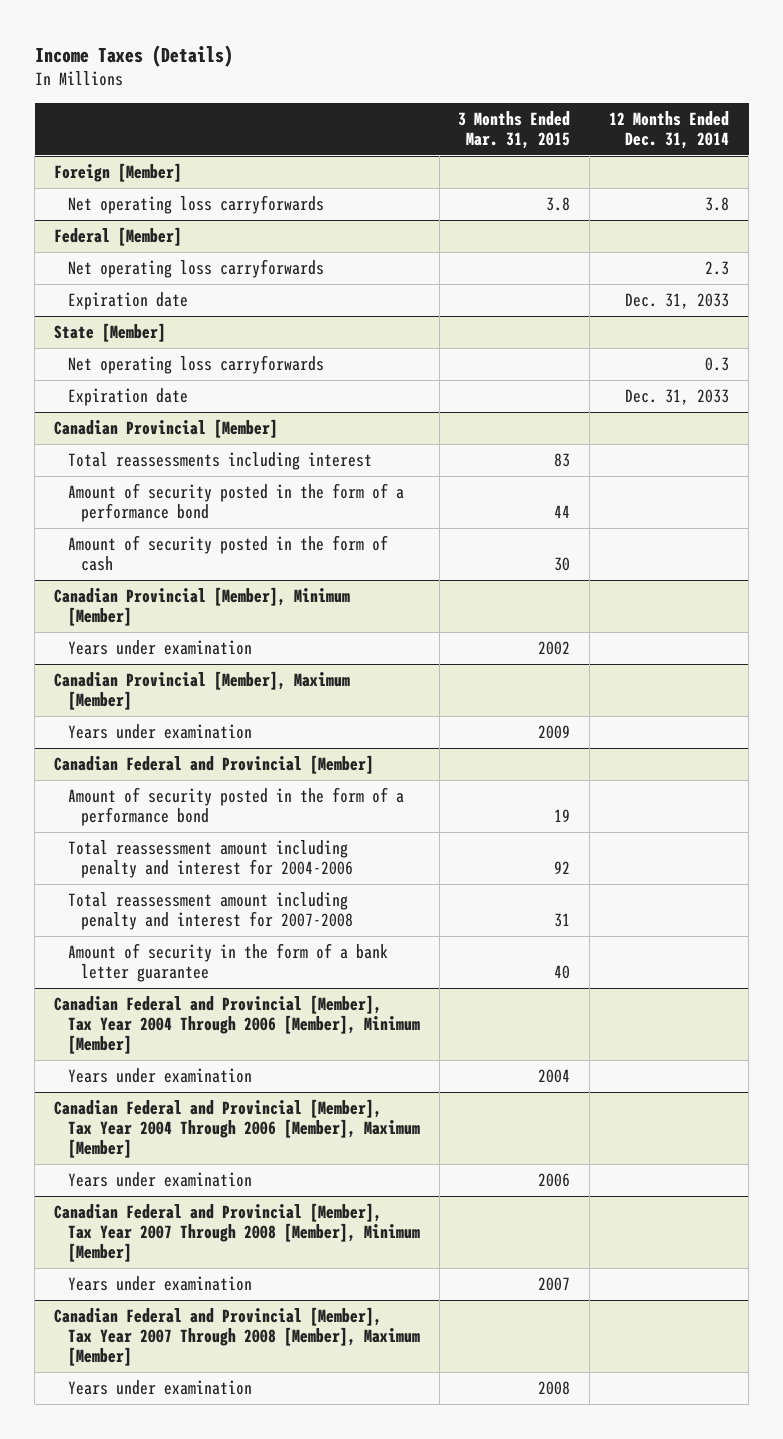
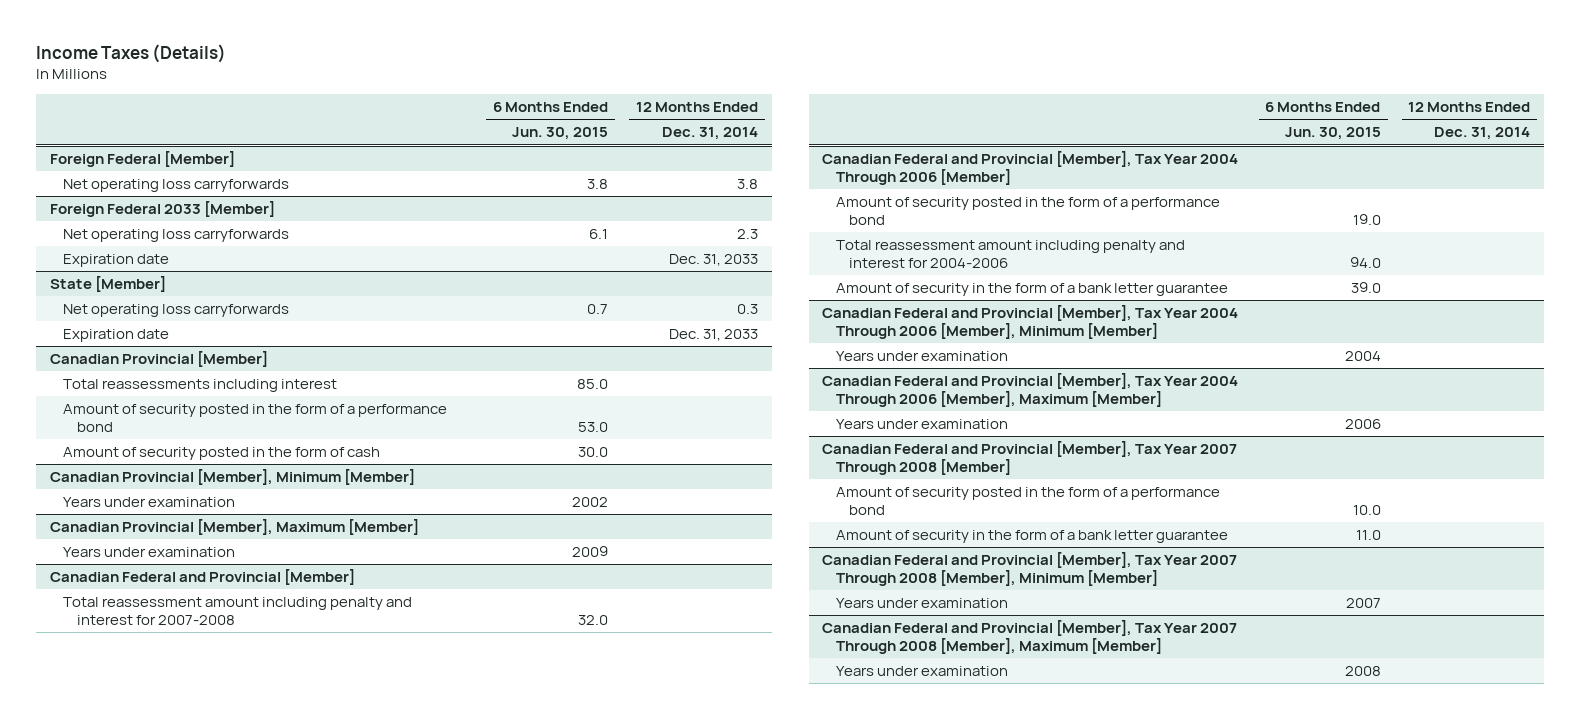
- | 3 Months Ended Mar. 31, 2015 | 12 Months Ended Dec. 31, 2014
+ | 6 Months Ended Jun. 30, 2015 | 12 Months Ended Dec. 31, 2014
- Foreign [Member]
+ Foreign Federal [Member]
- Federal [Member]
+ Foreign Federal 2033 [Member]
@ Canadian Federal and Provincial [Member]
- Amount of security posted in the form of a performance bond | 19 |
- Total reassessment amount including penalty and interest for 2004-2006 | 92 |
- Amount of security in the form of a bank letter guarantee | 40 |
+ Canadian Federal and Provincial [Member], Tax Year 2004 Through 2006 [Member]
+ Amount of security posted in the form of a performance bond | 19.0 |
+ Total reassessment amount including penalty and interest for 2004-2006 | 94.0 |
+ Amount of security in the form of a bank letter guarantee | 39.0 |
+ Canadian Federal and Provincial [Member], Tax Year 2007 Through 2008 [Member]
+ Amount of security posted in the form of a performance bond | 10.0 |
+ Amount of security in the form of a bank letter guarantee | 11.0 |

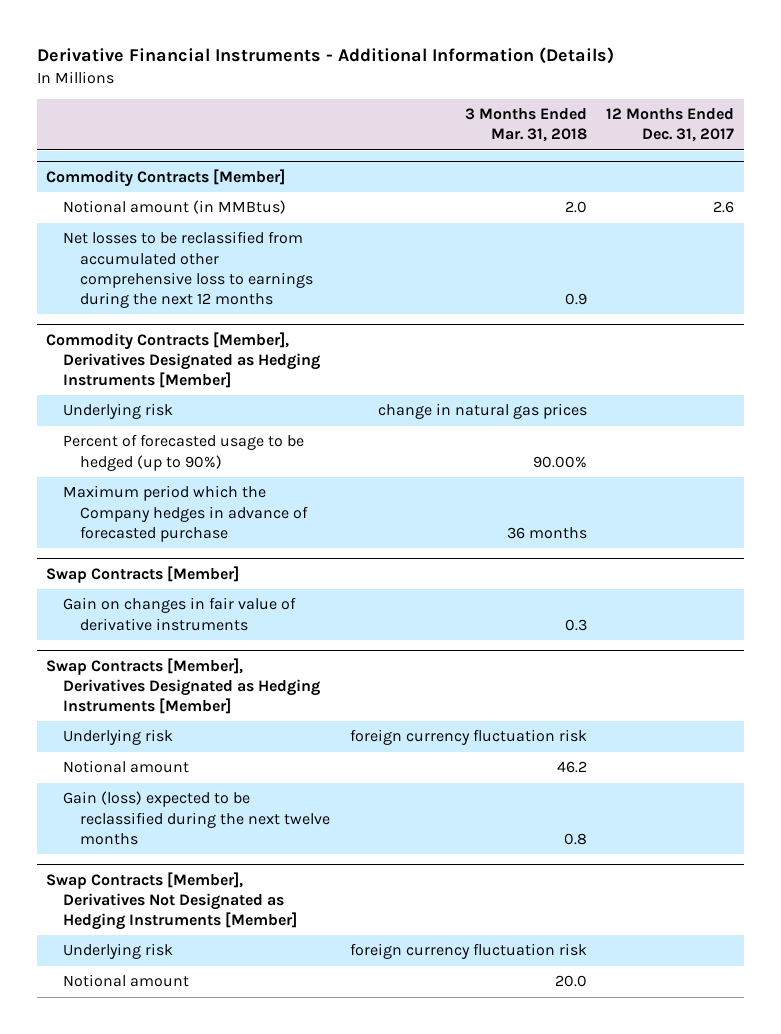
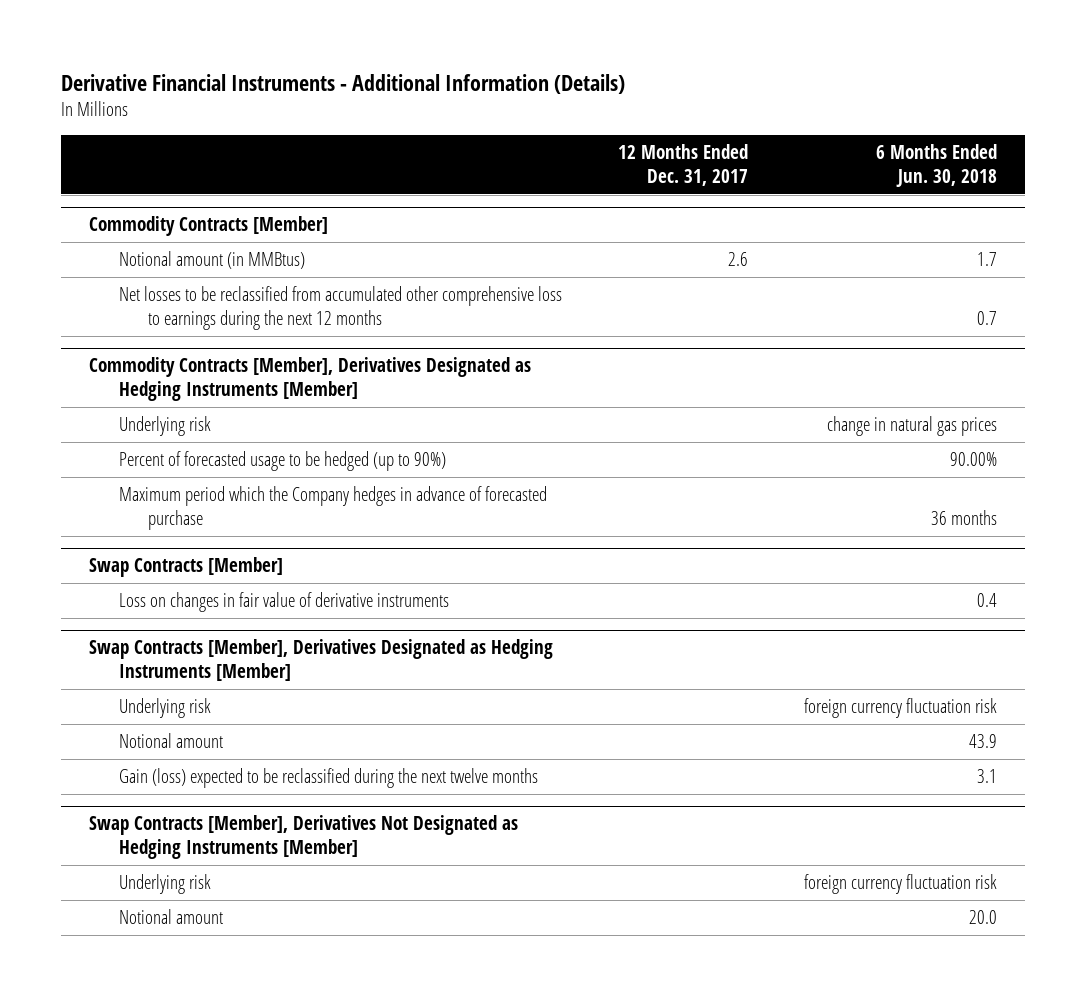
- | 3 Months Ended Mar. 31, 2018 | 12 Months Ended Dec. 31, 2017
+ | 12 Months Ended Dec. 31, 2017 | 6 Months Ended Jun. 30, 2018
@ Swap Contracts [Member]
- Gain on changes in fair value of derivative instruments | 0.3 |
+ Loss on changes in fair value of derivative instruments | | 0.4

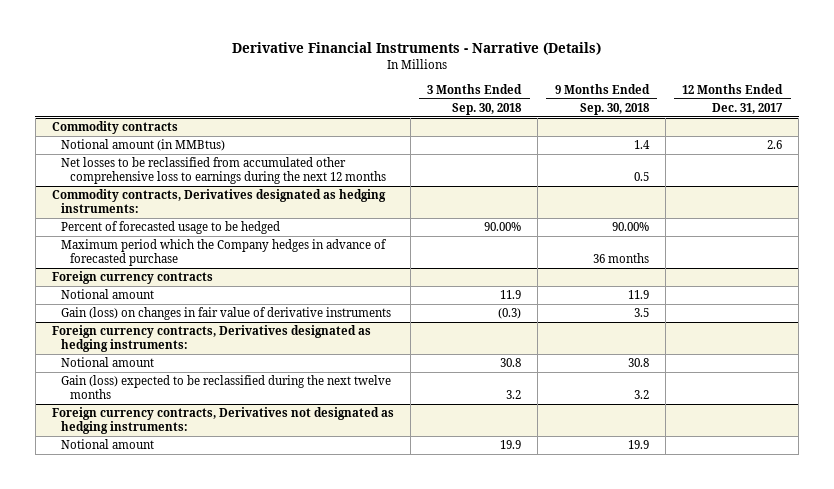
- Derivative Financial Instruments - Additional Information (Details)
+ Derivative Financial Instruments - Narrative (Details)
- | 12 Months Ended Dec. 31, 2017 | 6 Months Ended Jun. 30, 2018
+ | 3 Months Ended Sep. 30, 2018 | 9 Months Ended Sep. 30, 2018 | 12 Months Ended Dec. 31, 2017
- Commodity Contracts [Member]
+ Commodity contracts
- Commodity Contracts [Member], Derivatives Designated as Hedging Instruments [Member]
- Underlying risk | | change in natural gas prices
- Percent of forecasted usage to be hedged (up to 90%) | | 90.00%
+ Commodity contracts, Derivatives designated as hedging instruments:
+ Percent of forecasted usage to be hedged | 90.00% | 90.00% |
- Swap Contracts [Member]
- Loss on changes in fair value of derivative instruments | | 0.4
- Swap Contracts [Member], Derivatives Designated as Hedging Instruments [Member]
- Underlying risk | | foreign currency fluctuation risk
+ Foreign currency contracts
+ Notional amount | 11.9 | 11.9 |
+ Gain (loss) on changes in fair value of derivative instruments | (0.3) | 3.5 |
+ Foreign currency contracts, Derivatives designated as hedging instruments:
- Swap Contracts [Member], Derivatives Not Designated as Hedging Instruments [Member]
- Underlying risk | | foreign currency fluctuation risk
+ Foreign currency contracts, Derivatives not designated as hedging instruments:

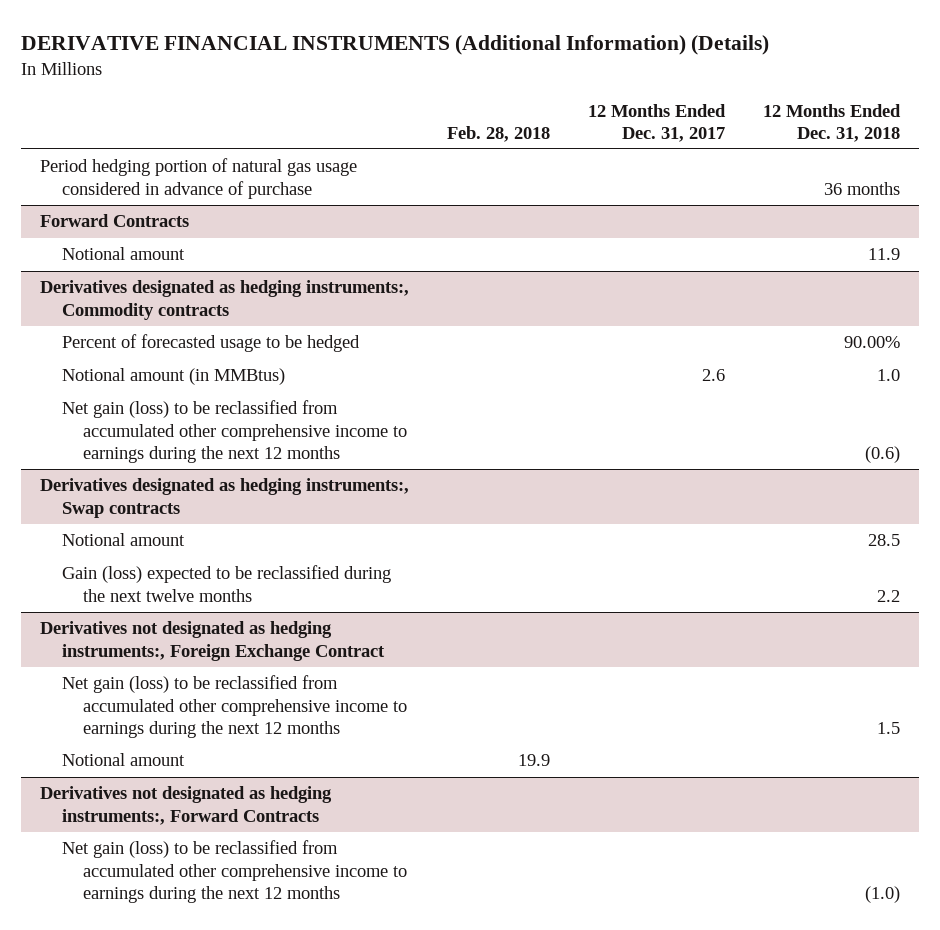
- Derivative Financial Instruments - Narrative (Details)
+ DERIVATIVE FINANCIAL INSTRUMENTS (Additional Information) (Details)
- | 3 Months Ended Sep. 30, 2018 | 9 Months Ended Sep. 30, 2018 | 12 Months Ended Dec. 31, 2017
+ | Feb. 28, 2018 | 12 Months Ended Dec. 31, 2017 | 12 Months Ended Dec. 31, 2018
- Commodity contracts
- Notional amount (in MMBtus) | | 1.4 | 2.6
- Net losses to be reclassified from accumulated other comprehensive loss to earnings during the next 12 months | | 0.5 |
- Commodity contracts, Derivatives designated as hedging instruments:
+ Period hedging portion of natural gas usage considered in advance of purchase | | | 36 months
+ Forward Contracts
+ Notional amount | | | 11.9
+ Derivatives designated as hedging instruments:, Commodity contracts
- Maximum period which the Company hedges in advance of forecasted purchase | | 36 months |
- Foreign currency contracts
- Notional amount | 11.9 | 11.9 |
- Gain (loss) on changes in fair value of derivative instruments | (0.3) | 3.5 |
- Foreign currency contracts, Derivatives designated as hedging instruments:
+ Notional amount (in MMBtus) | | 2.6 | 1.0
+ Net gain (loss) to be reclassified from accumulated other comprehensive income to earnings during the next 12 months | | | (0.6)
+ Derivatives designated as hedging instruments:, Swap contracts
- Foreign currency contracts, Derivatives not designated as hedging instruments:
+ Derivatives not designated as hedging instruments:, Foreign Exchange Contract
+ Net gain (loss) to be reclassified from accumulated other comprehensive income to earnings during the next 12 months | | | 1.5
+ Derivatives not designated as hedging instruments:, Forward Contracts
+ Net gain (loss) to be reclassified from accumulated other comprehensive income to earnings during the next 12 months | | | (1.0)

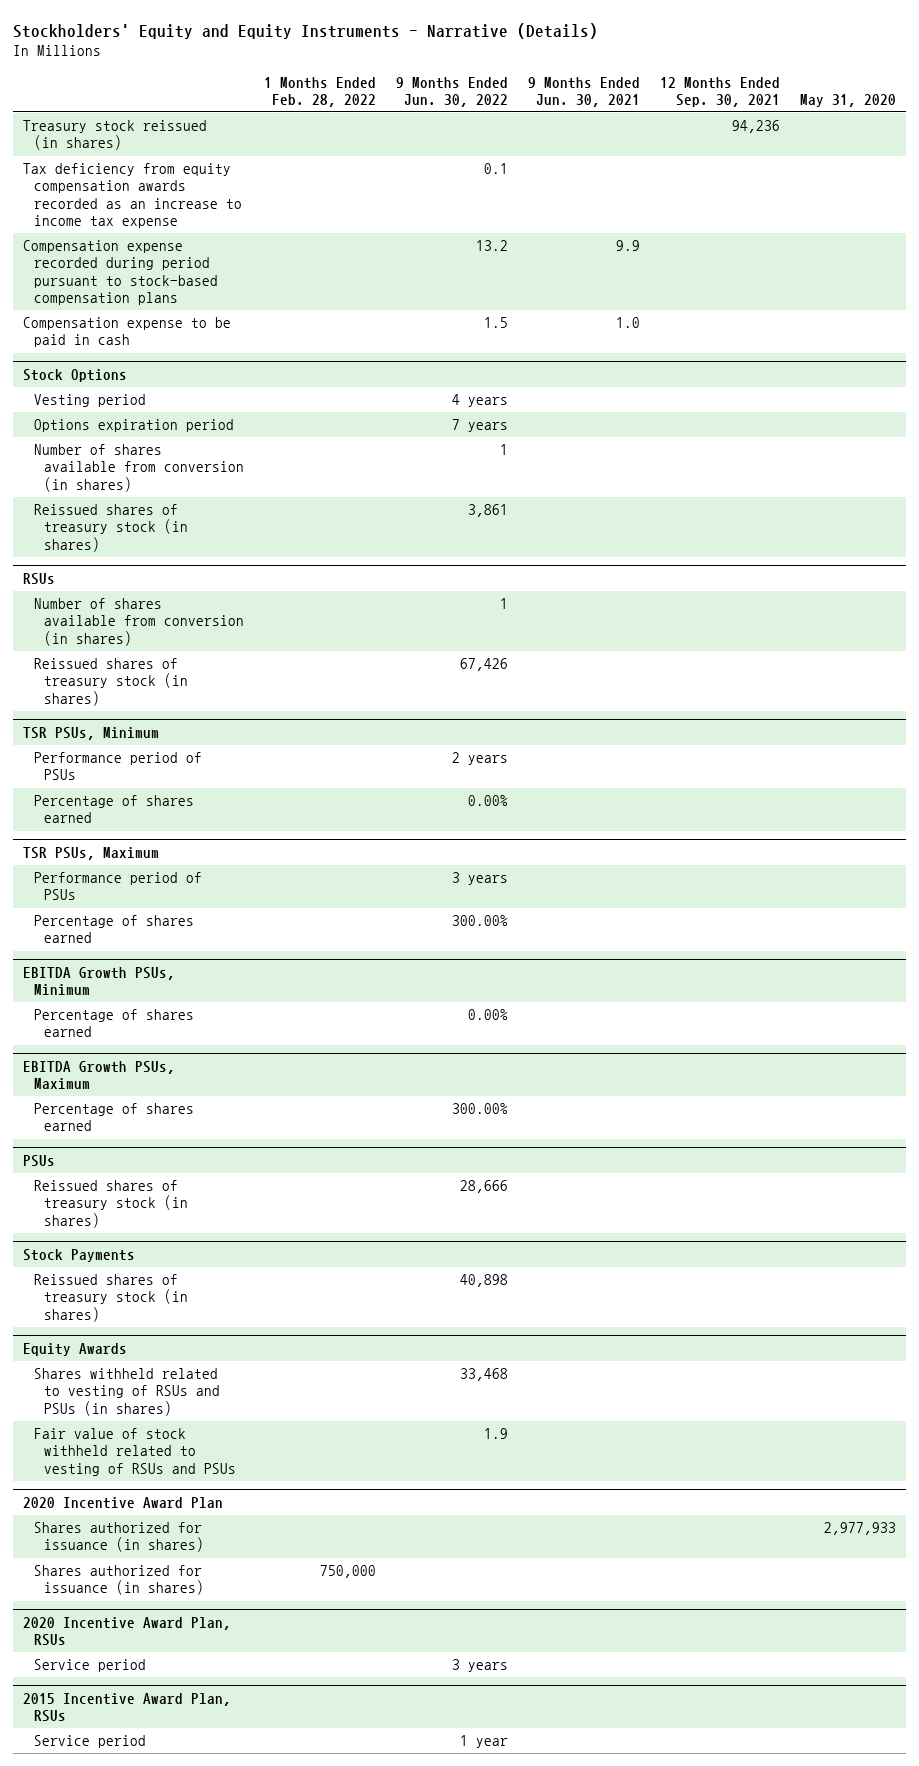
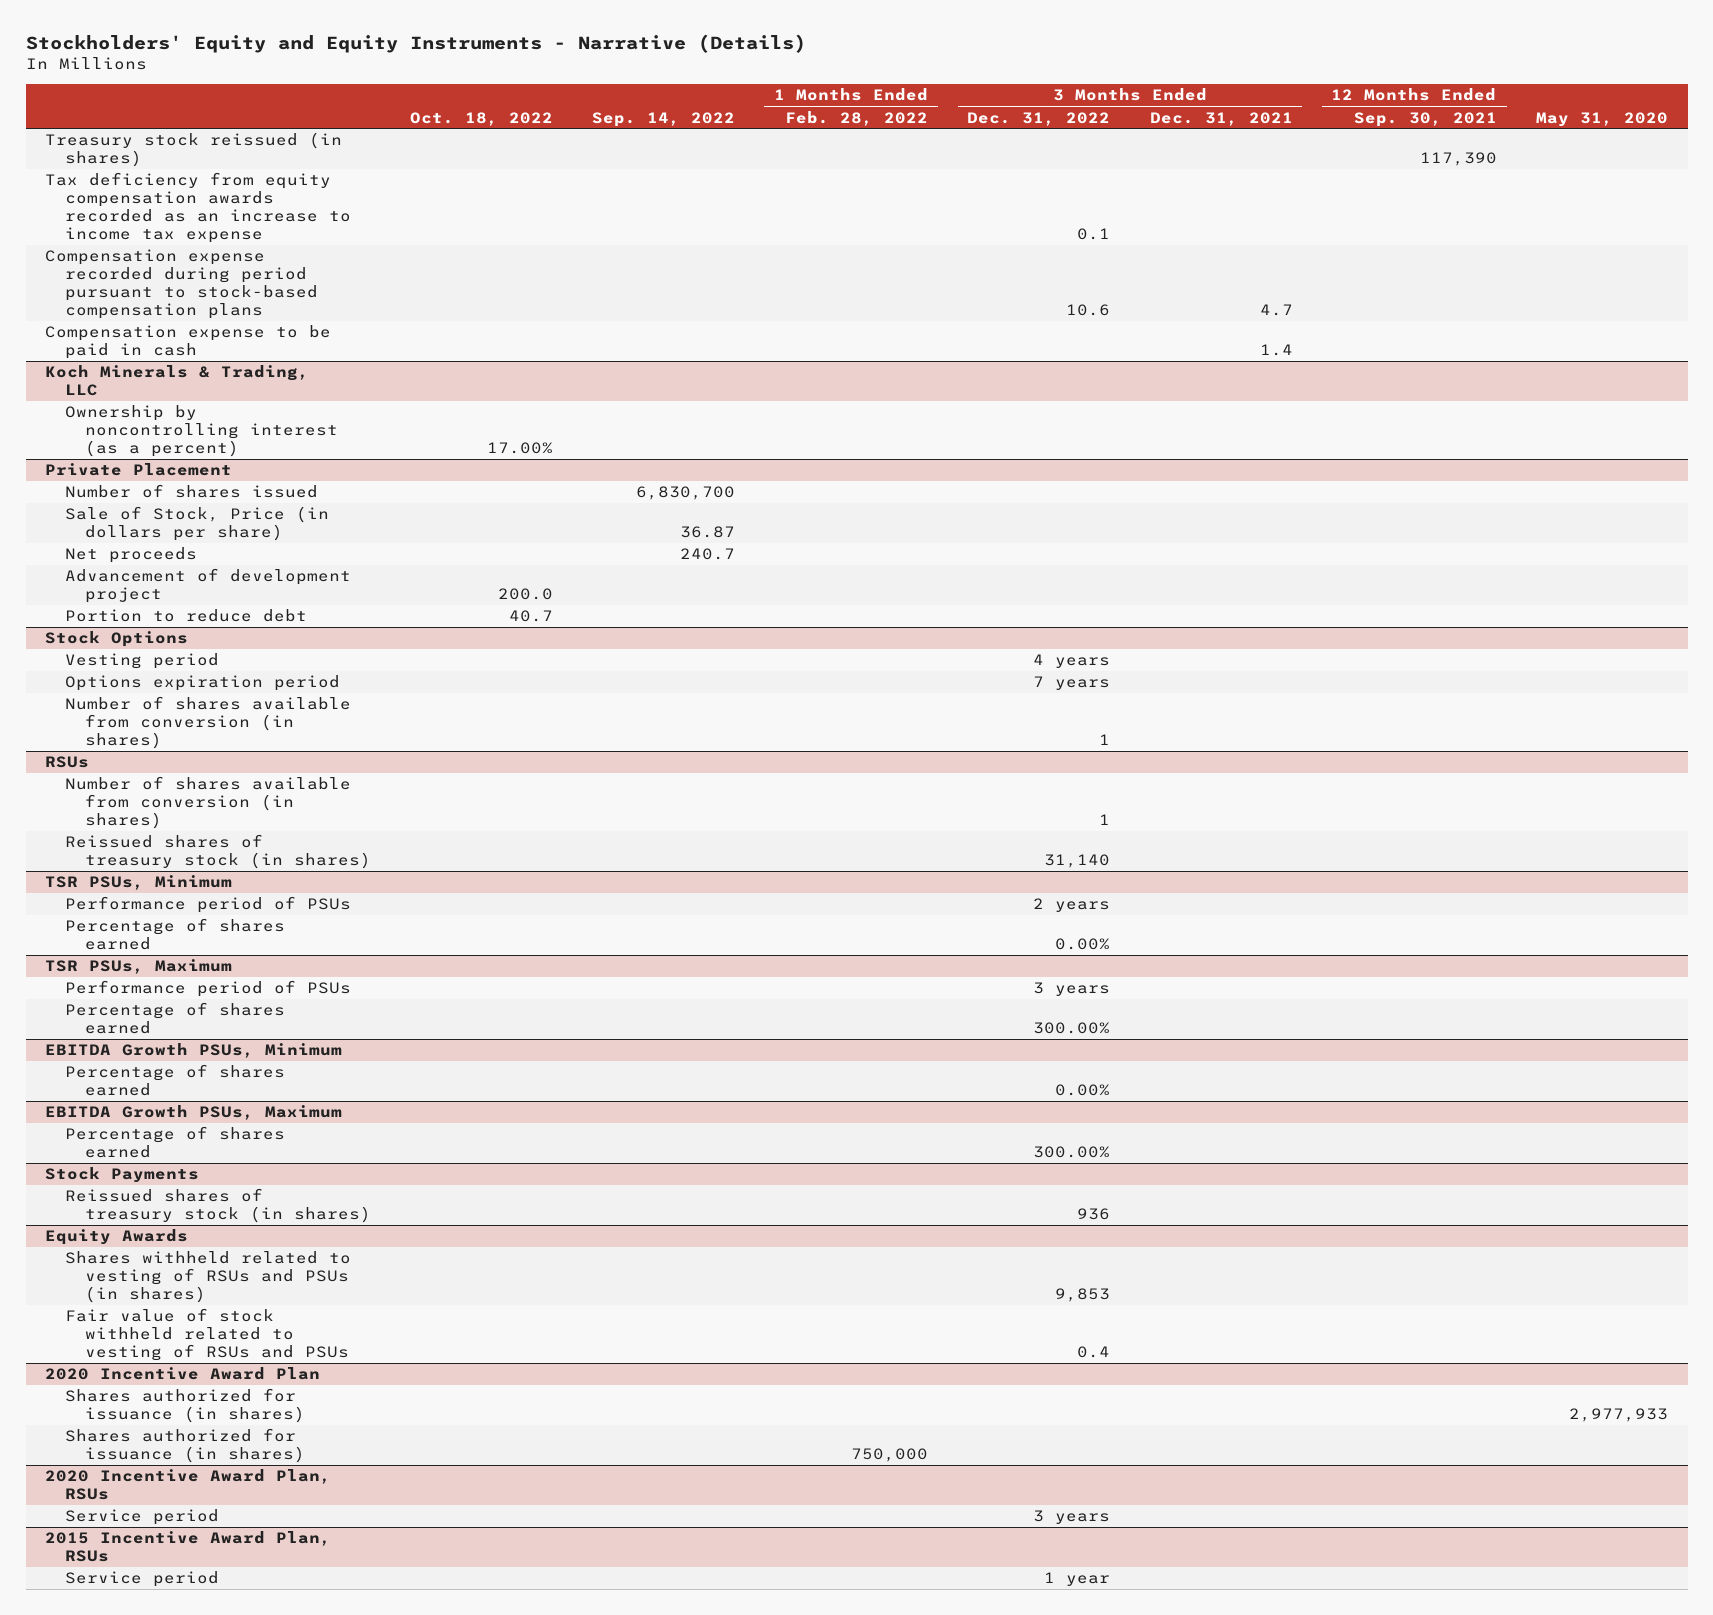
- | 1 Months Ended Feb. 28, 2022 | 9 Months Ended Jun. 30, 2022 | 9 Months Ended Jun. 30, 2021 | 12 Months Ended Sep. 30, 2021 | May 31, 2020
+ | Oct. 18, 2022 | Sep. 14, 2022 | 1 Months Ended Feb. 28, 2022 | 3 Months Ended Dec. 31, 2022 | 3 Months Ended Dec. 31, 2021 | 12 Months Ended Sep. 30, 2021 | May 31, 2020
- Treasury stock reissued (in shares) | | | | 94,236 |
+ Treasury stock reissued (in shares) | | | | | | 117,390 |
+ Koch Minerals & Trading, LLC
+ Ownership by noncontrolling interest (as a percent) | 17.00% | | | | | |
+ Private Placement
+ Number of shares issued | | 6,830,700 | | | | |
+ Sale of Stock, Price (in dollars per share) | | 36.87 | | | | |
+ Net proceeds | | 240.7 | | | | |
+ Advancement of development project | 200.0 | | | | | |
+ Portion to reduce debt | 40.7 | | | | | |
@ Stock Options
- Reissued shares of treasury stock (in shares) | | 3,861 | | |
- PSUs
- Reissued shares of treasury stock (in shares) | | 28,666 | | |

